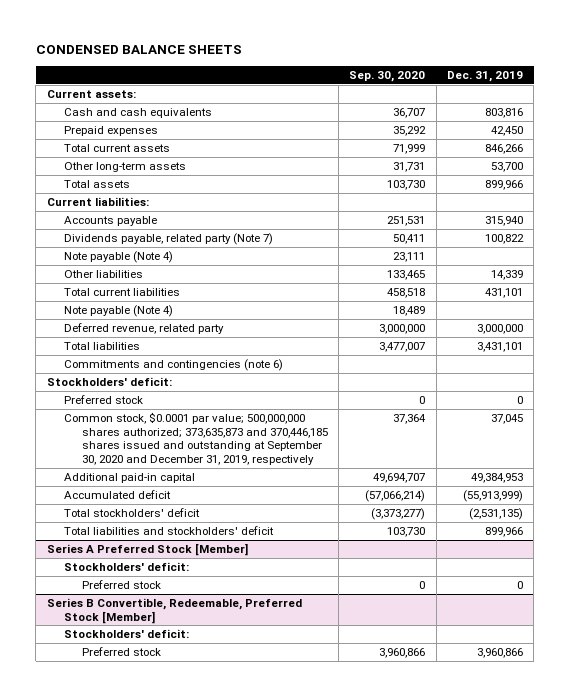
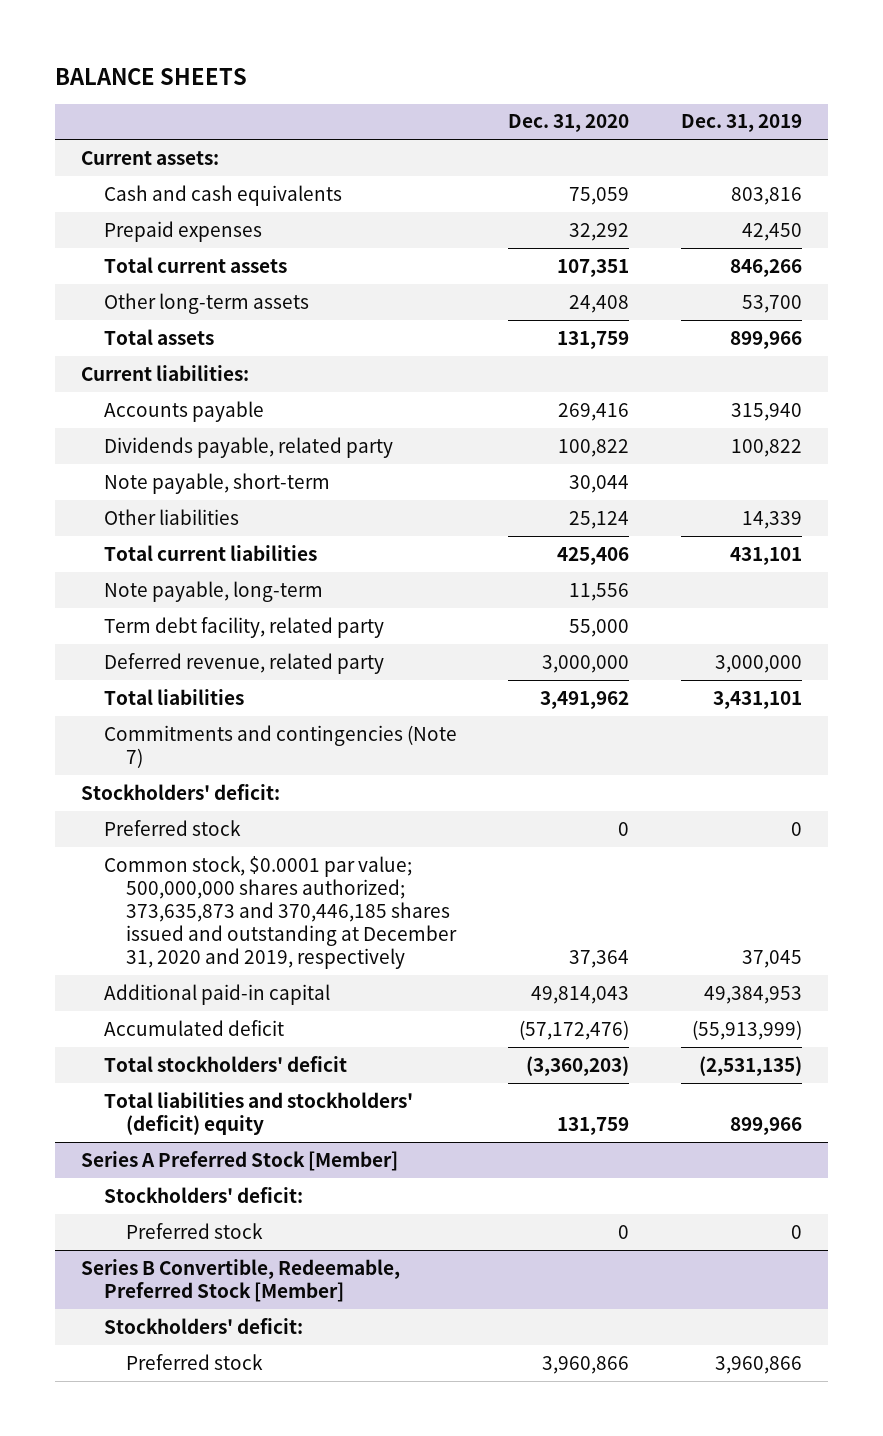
- CONDENSED BALANCE SHEETS
+ BALANCE SHEETS
- | Sep. 30, 2020 | Dec. 31, 2019
+ | Dec. 31, 2020 | Dec. 31, 2019
- Dividends payable, related party (Note 7) | 50,411 | 100,822
- Note payable (Note 4) | 23,111 |
+ Dividends payable, related party | 100,822 | 100,822
+ Note payable, short-term | 30,044 |
- Note payable (Note 4) | 18,489 |
+ Note payable, long-term | 11,556 |
+ Term debt facility, related party | 55,000 |
- Commitments and contingencies (note 6)
+ Commitments and contingencies (Note 7)
- Common stock, $0.0001 par value; 500,000,000 shares authorized; 373,635,873 and 370,446,185 shares issued and outstanding at September 30, 2020 and December 31, 2019, respectively | 37,364 | 37,045
+ Common stock, $0.0001 par value; 500,000,000 shares authorized; 373,635,873 and 370,446,185 shares issued and outstanding at December 31, 2020 and 2019, respectively | 37,364 | 37,045
- Total liabilities and stockholders' deficit | 103,730 | 899,966
+ Total liabilities and stockholders' (deficit) equity | 131,759 | 899,966

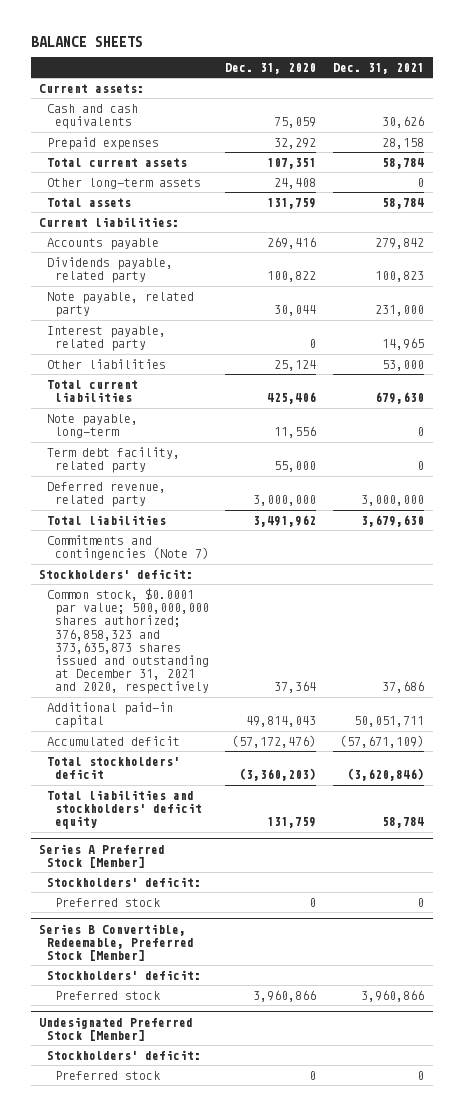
- | Dec. 31, 2020 | Dec. 31, 2019
+ | Dec. 31, 2020 | Dec. 31, 2021
- Note payable, short-term | 30,044 |
+ Note payable, related party | 30,044 | 231,000
+ Interest payable, related party | 0 | 14,965
- Preferred stock | 0 | 0
- Common stock, $0.0001 par value; 500,000,000 shares authorized; 373,635,873 and 370,446,185 shares issued and outstanding at December 31, 2020 and 2019, respectively | 37,364 | 37,045
+ Common stock, $0.0001 par value; 500,000,000 shares authorized; 376,858,323 and 373,635,873 shares issued and outstanding at December 31, 2021 and 2020, respectively | 37,364 | 37,686
- Total liabilities and stockholders' (deficit) equity | 131,759 | 899,966
+ Total liabilities and stockholders' deficit equity | 131,759 | 58,784
+ Undesignated Preferred Stock [Member]
+ Stockholders' deficit:
+ Preferred stock | 0 | 0

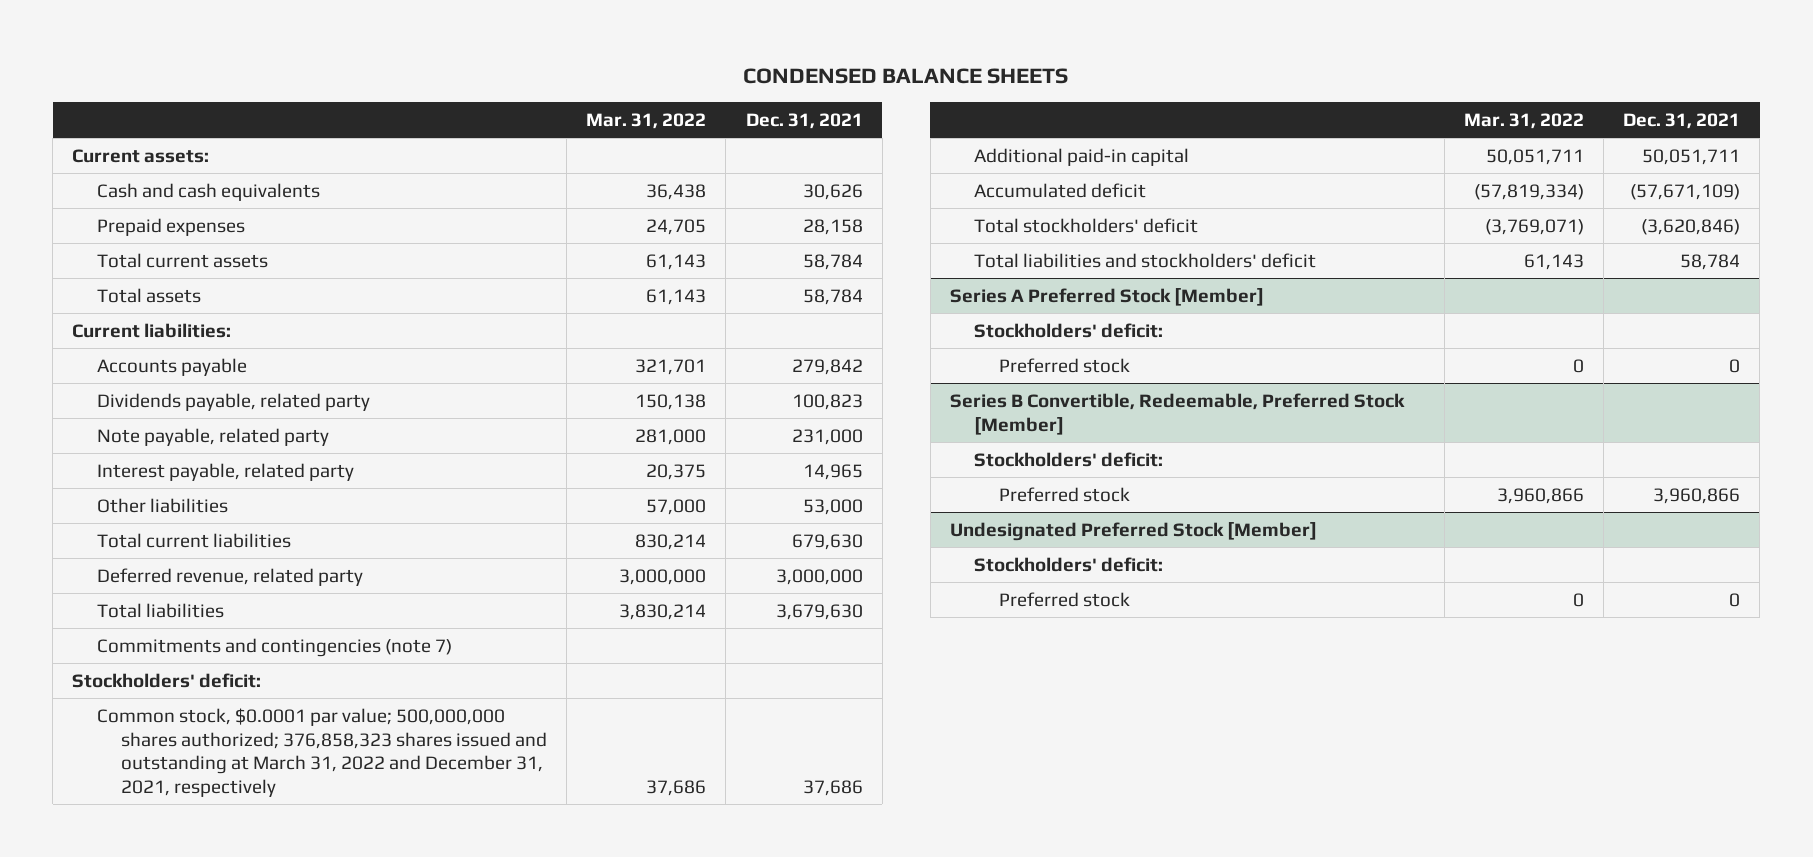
- BALANCE SHEETS
+ CONDENSED BALANCE SHEETS
- | Dec. 31, 2020 | Dec. 31, 2021
+ | Mar. 31, 2022 | Dec. 31, 2021
- Other long-term assets | 24,408 | 0
- Note payable, long-term | 11,556 | 0
- Term debt facility, related party | 55,000 | 0
- Commitments and contingencies (Note 7)
+ Commitments and contingencies (note 7)
- Common stock, $0.0001 par value; 500,000,000 shares authorized; 376,858,323 and 373,635,873 shares issued and outstanding at December 31, 2021 and 2020, respectively | 37,364 | 37,686
+ Common stock, $0.0001 par value; 500,000,000 shares authorized; 376,858,323 shares issued and outstanding at March 31, 2022 and December 31, 2021, respectively | 37,686 | 37,686
- Total liabilities and stockholders' deficit equity | 131,759 | 58,784
+ Total liabilities and stockholders' deficit | 61,143 | 58,784

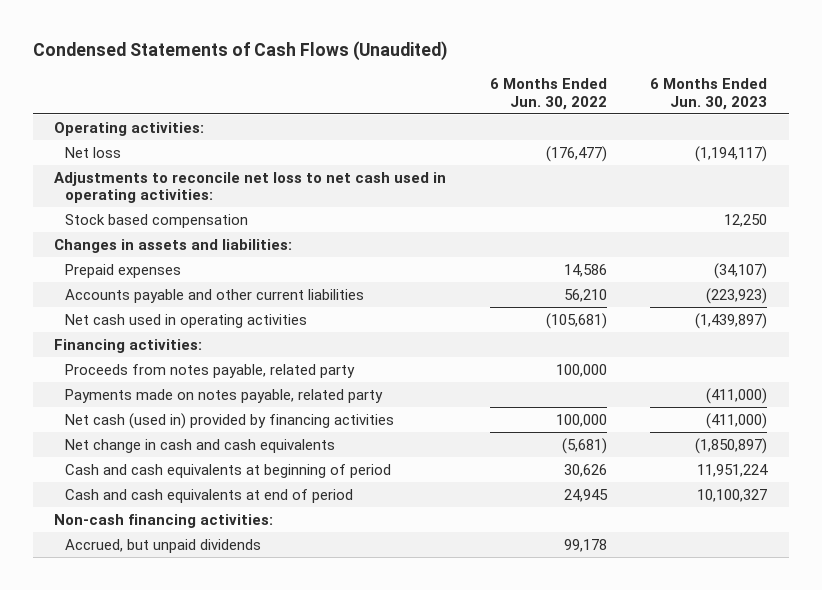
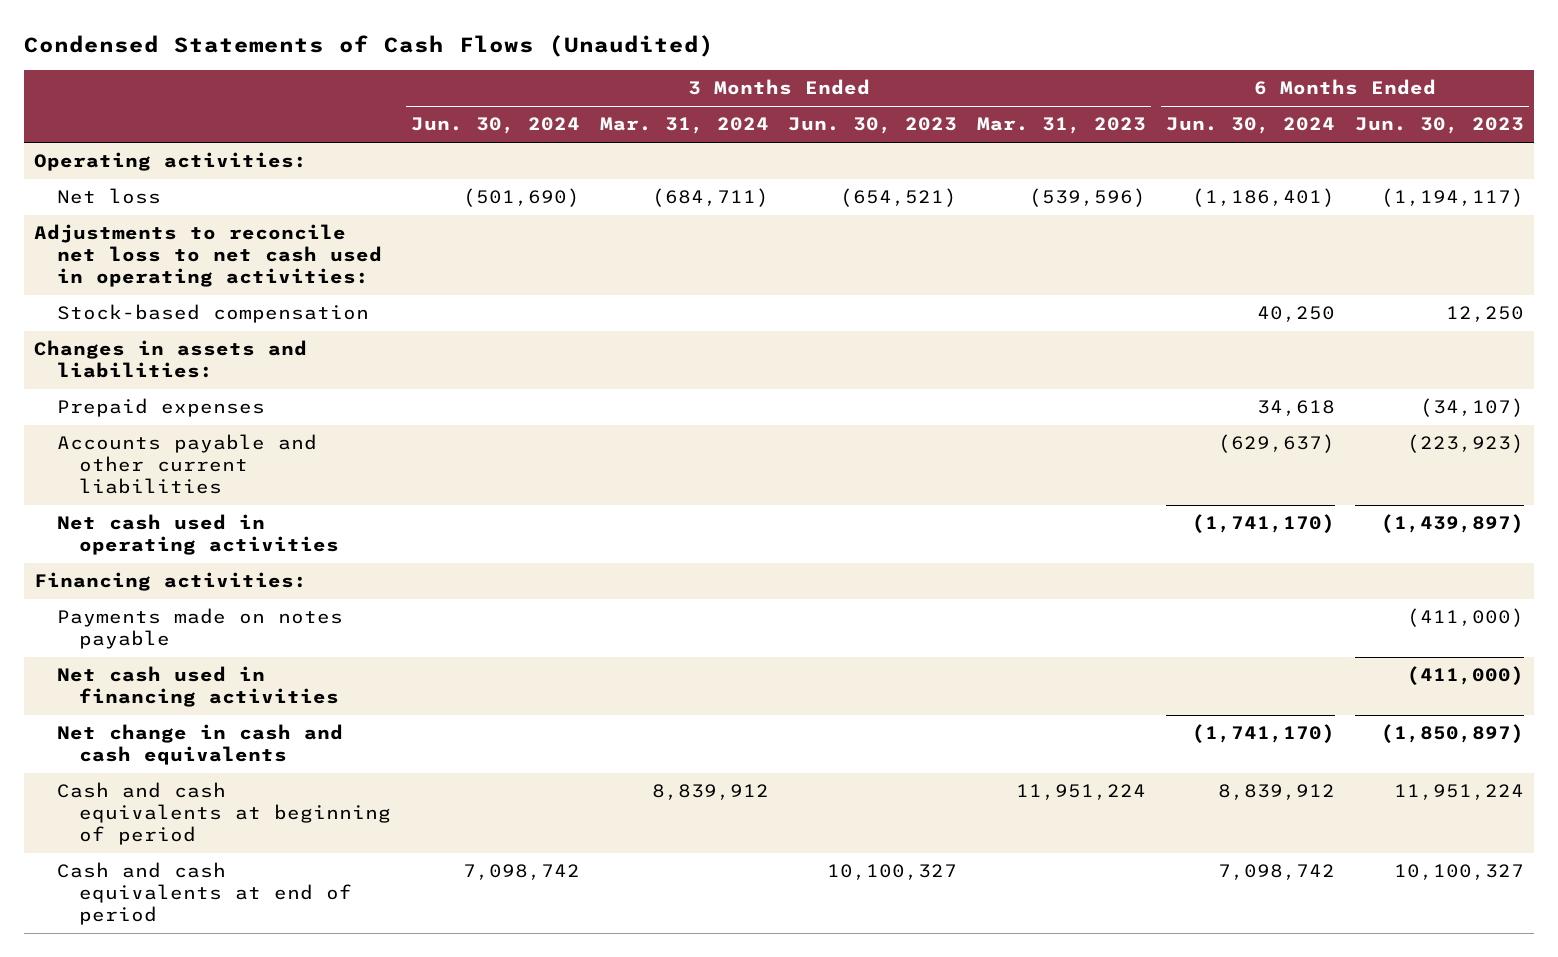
- | 6 Months Ended Jun. 30, 2022 | 6 Months Ended Jun. 30, 2023
+ | 3 Months Ended Jun. 30, 2024 | 3 Months Ended Mar. 31, 2024 | 3 Months Ended Jun. 30, 2023 | 3 Months Ended Mar. 31, 2023 | 6 Months Ended Jun. 30, 2024 | 6 Months Ended Jun. 30, 2023
- Stock based compensation | | 12,250
+ Stock-based compensation | | | | | 40,250 | 12,250
- Proceeds from notes payable, related party | 100,000 |
- Payments made on notes payable, related party | | (411,000)
- Net cash (used in) provided by financing activities | 100,000 | (411,000)
+ Payments made on notes payable | | | | | | (411,000)
+ Net cash used in financing activities | | | | | | (411,000)
- Non-cash financing activities:
- Accrued, but unpaid dividends | 99,178 |

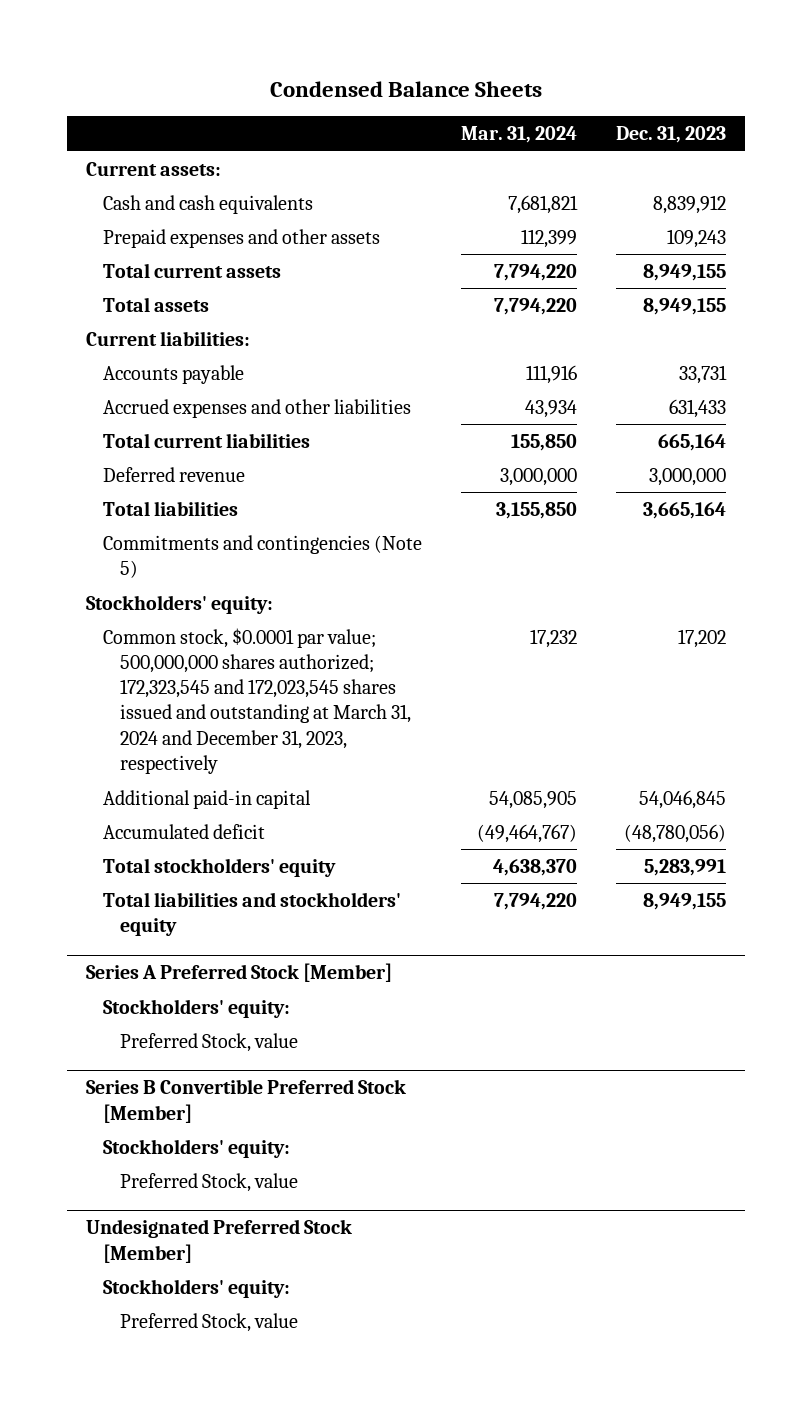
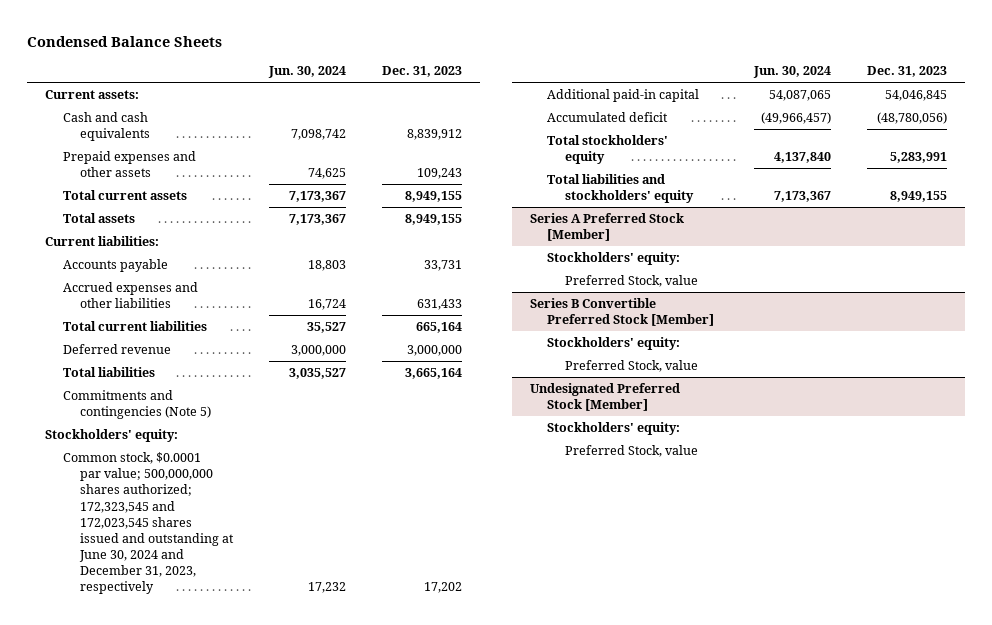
- | Mar. 31, 2024 | Dec. 31, 2023
+ | Jun. 30, 2024 | Dec. 31, 2023
- Common stock, $0.0001 par value; 500,000,000 shares authorized; 172,323,545 and 172,023,545 shares issued and outstanding at March 31, 2024 and December 31, 2023, respectively | 17,232 | 17,202
+ Common stock, $0.0001 par value; 500,000,000 shares authorized; 172,323,545 and 172,023,545 shares issued and outstanding at June 30, 2024 and December 31, 2023, respectively | 17,232 | 17,202

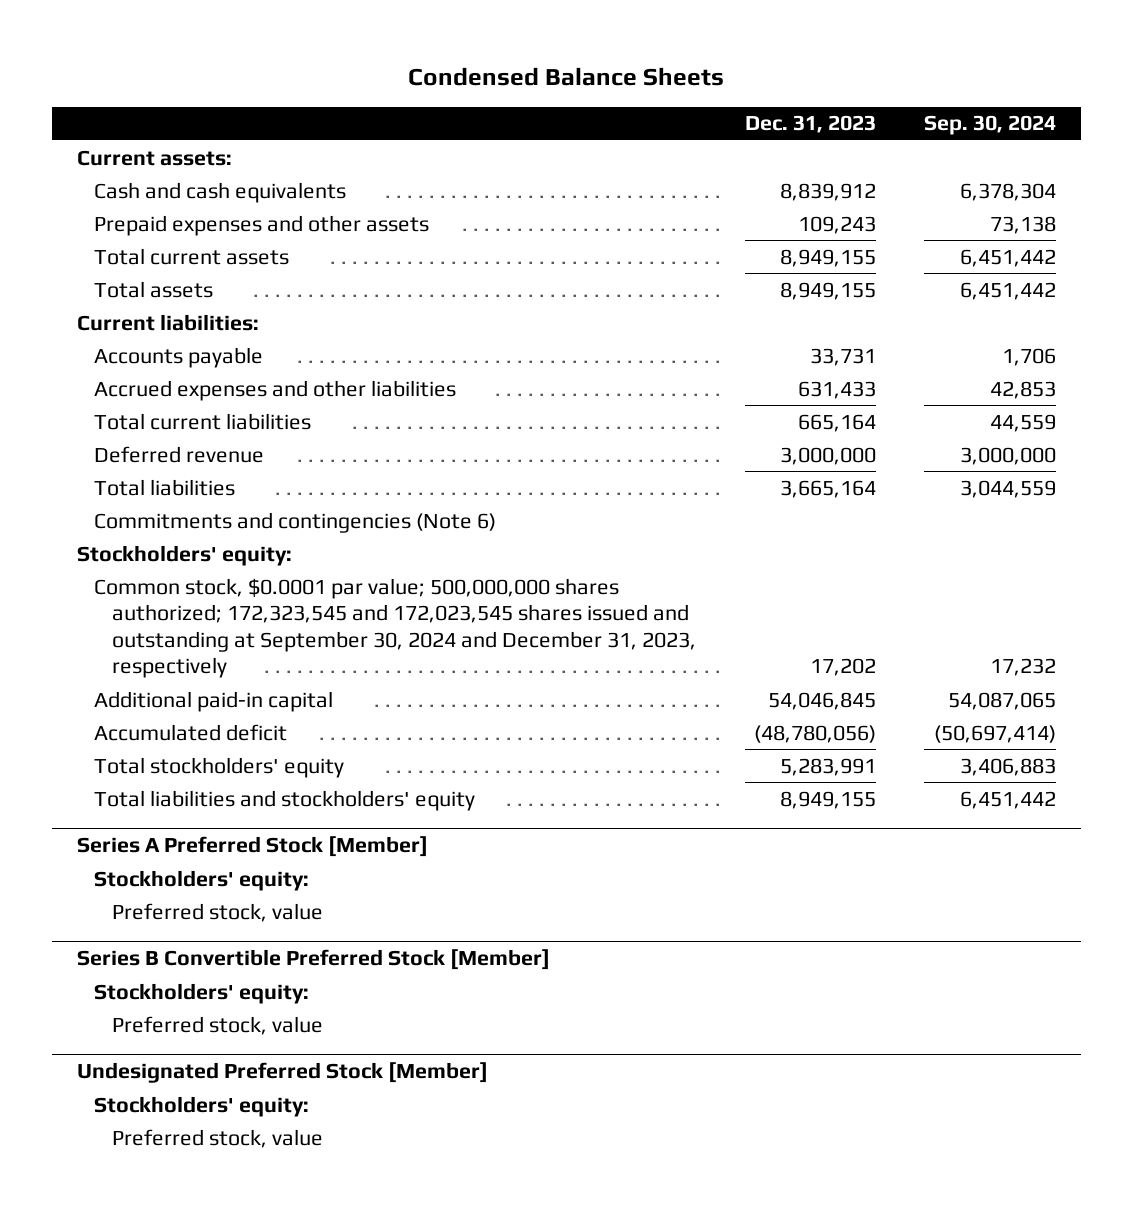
- | Jun. 30, 2024 | Dec. 31, 2023
+ | Dec. 31, 2023 | Sep. 30, 2024
- Commitments and contingencies (Note 5)
+ Commitments and contingencies (Note 6)
- Common stock, $0.0001 par value; 500,000,000 shares authorized; 172,323,545 and 172,023,545 shares issued and outstanding at June 30, 2024 and December 31, 2023, respectively | 17,232 | 17,202
+ Common stock, $0.0001 par value; 500,000,000 shares authorized; 172,323,545 and 172,023,545 shares issued and outstanding at September 30, 2024 and December 31, 2023, respectively | 17,202 | 17,232
@ Series A Preferred Stock [Member]
- Preferred Stock, value
+ Preferred stock, value
@ Series B Convertible Preferred Stock [Member]
- Preferred Stock, value
+ Preferred stock, value
@ Undesignated Preferred Stock [Member]
- Preferred Stock, value
+ Preferred stock, value

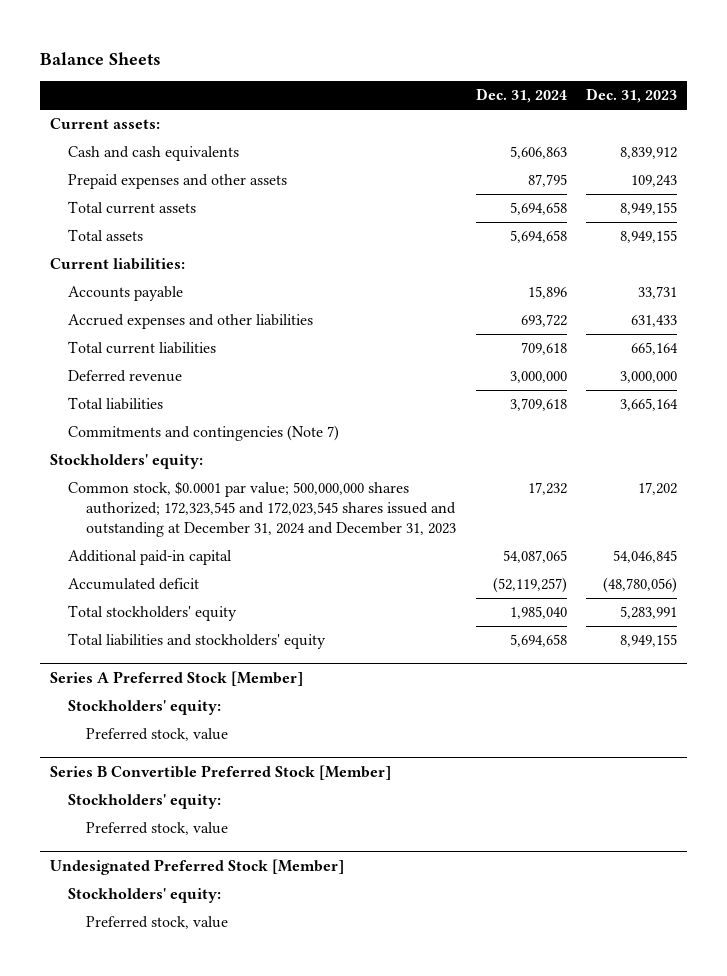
- Condensed Balance Sheets
+ Balance Sheets
- | Dec. 31, 2023 | Sep. 30, 2024
+ | Dec. 31, 2024 | Dec. 31, 2023
- Commitments and contingencies (Note 6)
+ Commitments and contingencies (Note 7)
- Common stock, $0.0001 par value; 500,000,000 shares authorized; 172,323,545 and 172,023,545 shares issued and outstanding at September 30, 2024 and December 31, 2023, respectively | 17,202 | 17,232
+ Common stock, $0.0001 par value; 500,000,000 shares authorized; 172,323,545 and 172,023,545 shares issued and outstanding at December 31, 2024 and December 31, 2023 | 17,232 | 17,202

